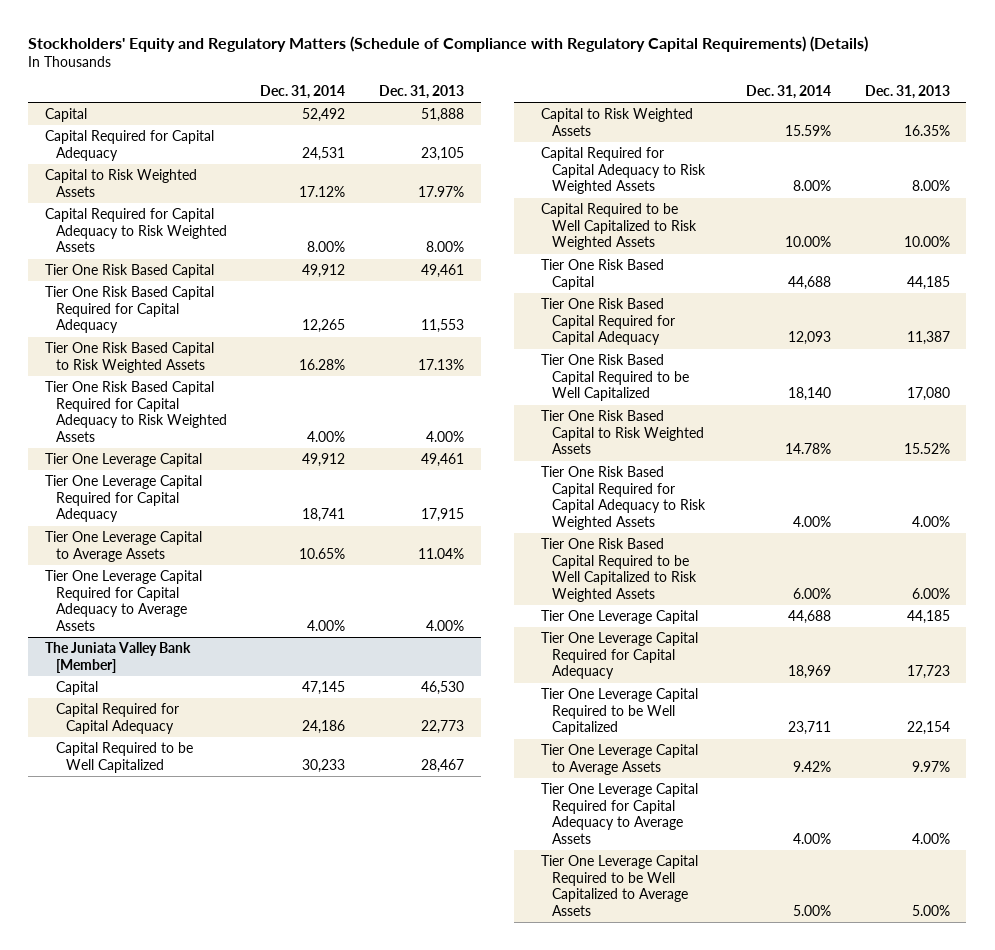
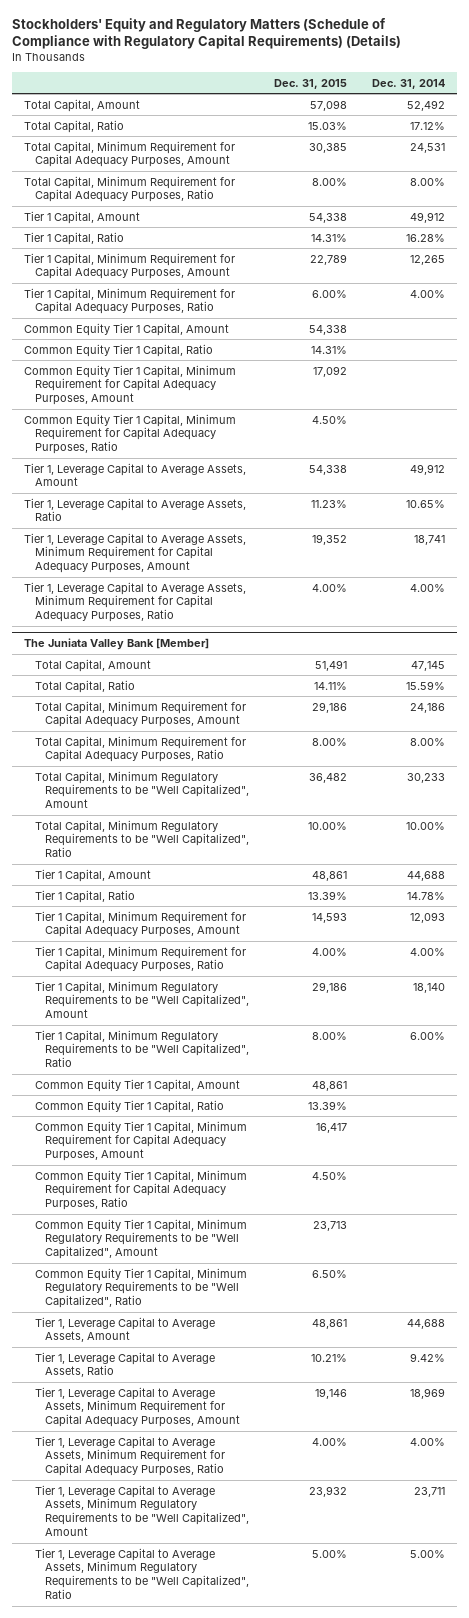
- | Dec. 31, 2014 | Dec. 31, 2013
+ | Dec. 31, 2015 | Dec. 31, 2014
- Capital | 52,492 | 51,888
- Capital Required for Capital Adequacy | 24,531 | 23,105
- Capital to Risk Weighted Assets | 17.12% | 17.97%
- Capital Required for Capital Adequacy to Risk Weighted Assets | 8.00% | 8.00%
- Tier One Risk Based Capital | 49,912 | 49,461
- Tier One Risk Based Capital Required for Capital Adequacy | 12,265 | 11,553
- Tier One Risk Based Capital to Risk Weighted Assets | 16.28% | 17.13%
- Tier One Risk Based Capital Required for Capital Adequacy to Risk Weighted Assets | 4.00% | 4.00%
- Tier One Leverage Capital | 49,912 | 49,461
- Tier One Leverage Capital Required for Capital Adequacy | 18,741 | 17,915
- Tier One Leverage Capital to Average Assets | 10.65% | 11.04%
- Tier One Leverage Capital Required for Capital Adequacy to Average Assets | 4.00% | 4.00%
+ Total Capital, Amount | 57,098 | 52,492
+ Total Capital, Ratio | 15.03% | 17.12%
+ Total Capital, Minimum Requirement for Capital Adequacy Purposes, Amount | 30,385 | 24,531
+ Total Capital, Minimum Requirement for Capital Adequacy Purposes, Ratio | 8.00% | 8.00%
+ Tier 1 Capital, Amount | 54,338 | 49,912
+ Tier 1 Capital, Ratio | 14.31% | 16.28%
+ Tier 1 Capital, Minimum Requirement for Capital Adequacy Purposes, Amount | 22,789 | 12,265
+ Tier 1 Capital, Minimum Requirement for Capital Adequacy Purposes, Ratio | 6.00% | 4.00%
+ Common Equity Tier 1 Capital, Amount | 54,338 |
+ Common Equity Tier 1 Capital, Ratio | 14.31% |
+ Common Equity Tier 1 Capital, Minimum Requirement for Capital Adequacy Purposes, Amount | 17,092 |
+ Common Equity Tier 1 Capital, Minimum Requirement for Capital Adequacy Purposes, Ratio | 4.50% |
+ Tier 1, Leverage Capital to Average Assets, Amount | 54,338 | 49,912
+ Tier 1, Leverage Capital to Average Assets, Ratio | 11.23% | 10.65%
+ Tier 1, Leverage Capital to Average Assets, Minimum Requirement for Capital Adequacy Purposes, Amount | 19,352 | 18,741
+ Tier 1, Leverage Capital to Average Assets, Minimum Requirement for Capital Adequacy Purposes, Ratio | 4.00% | 4.00%
@ The Juniata Valley Bank [Member]
- Capital | 47,145 | 46,530
- Capital Required for Capital Adequacy | 24,186 | 22,773
- Capital Required to be Well Capitalized | 30,233 | 28,467
- Capital to Risk Weighted Assets | 15.59% | 16.35%
- Capital Required for Capital Adequacy to Risk Weighted Assets | 8.00% | 8.00%
- Capital Required to be Well Capitalized to Risk Weighted Assets | 10.00% | 10.00%
- Tier One Risk Based Capital | 44,688 | 44,185
- Tier One Risk Based Capital Required for Capital Adequacy | 12,093 | 11,387
- Tier One Risk Based Capital Required to be Well Capitalized | 18,140 | 17,080
- Tier One Risk Based Capital to Risk Weighted Assets | 14.78% | 15.52%
- Tier One Risk Based Capital Required for Capital Adequacy to Risk Weighted Assets | 4.00% | 4.00%
- Tier One Risk Based Capital Required to be Well Capitalized to Risk Weighted Assets | 6.00% | 6.00%
- Tier One Leverage Capital | 44,688 | 44,185
- Tier One Leverage Capital Required for Capital Adequacy | 18,969 | 17,723
- Tier One Leverage Capital Required to be Well Capitalized | 23,711 | 22,154
- Tier One Leverage Capital to Average Assets | 9.42% | 9.97%
- Tier One Leverage Capital Required for Capital Adequacy to Average Assets | 4.00% | 4.00%
- Tier One Leverage Capital Required to be Well Capitalized to Average Assets | 5.00% | 5.00%
+ Total Capital, Amount | 51,491 | 47,145
+ Total Capital, Ratio | 14.11% | 15.59%
+ Total Capital, Minimum Requirement for Capital Adequacy Purposes, Amount | 29,186 | 24,186
+ Total Capital, Minimum Requirement for Capital Adequacy Purposes, Ratio | 8.00% | 8.00%
+ Total Capital, Minimum Regulatory Requirements to be "Well Capitalized", Amount | 36,482 | 30,233
+ Total Capital, Minimum Regulatory Requirements to be "Well Capitalized", Ratio | 10.00% | 10.00%
+ Tier 1 Capital, Amount | 48,861 | 44,688
+ Tier 1 Capital, Ratio | 13.39% | 14.78%
+ Tier 1 Capital, Minimum Requirement for Capital Adequacy Purposes, Amount | 14,593 | 12,093
+ Tier 1 Capital, Minimum Requirement for Capital Adequacy Purposes, Ratio | 4.00% | 4.00%
+ Tier 1 Capital, Minimum Regulatory Requirements to be "Well Capitalized", Amount | 29,186 | 18,140
+ Tier 1 Capital, Minimum Regulatory Requirements to be "Well Capitalized", Ratio | 8.00% | 6.00%
+ Common Equity Tier 1 Capital, Amount | 48,861 |
+ Common Equity Tier 1 Capital, Ratio | 13.39% |
+ Common Equity Tier 1 Capital, Minimum Requirement for Capital Adequacy Purposes, Amount | 16,417 |
+ Common Equity Tier 1 Capital, Minimum Requirement for Capital Adequacy Purposes, Ratio | 4.50% |
+ Common Equity Tier 1 Capital, Minimum Regulatory Requirements to be "Well Capitalized", Amount | 23,713 |
+ Common Equity Tier 1 Capital, Minimum Regulatory Requirements to be "Well Capitalized", Ratio | 6.50% |
+ Tier 1, Leverage Capital to Average Assets, Amount | 48,861 | 44,688
+ Tier 1, Leverage Capital to Average Assets, Ratio | 10.21% | 9.42%
+ Tier 1, Leverage Capital to Average Assets, Minimum Requirement for Capital Adequacy Purposes, Amount | 19,146 | 18,969
+ Tier 1, Leverage Capital to Average Assets, Minimum Requirement for Capital Adequacy Purposes, Ratio | 4.00% | 4.00%
+ Tier 1, Leverage Capital to Average Assets, Minimum Regulatory Requirements to be "Well Capitalized", Amount | 23,932 | 23,711
+ Tier 1, Leverage Capital to Average Assets, Minimum Regulatory Requirements to be "Well Capitalized", Ratio | 5.00% | 5.00%

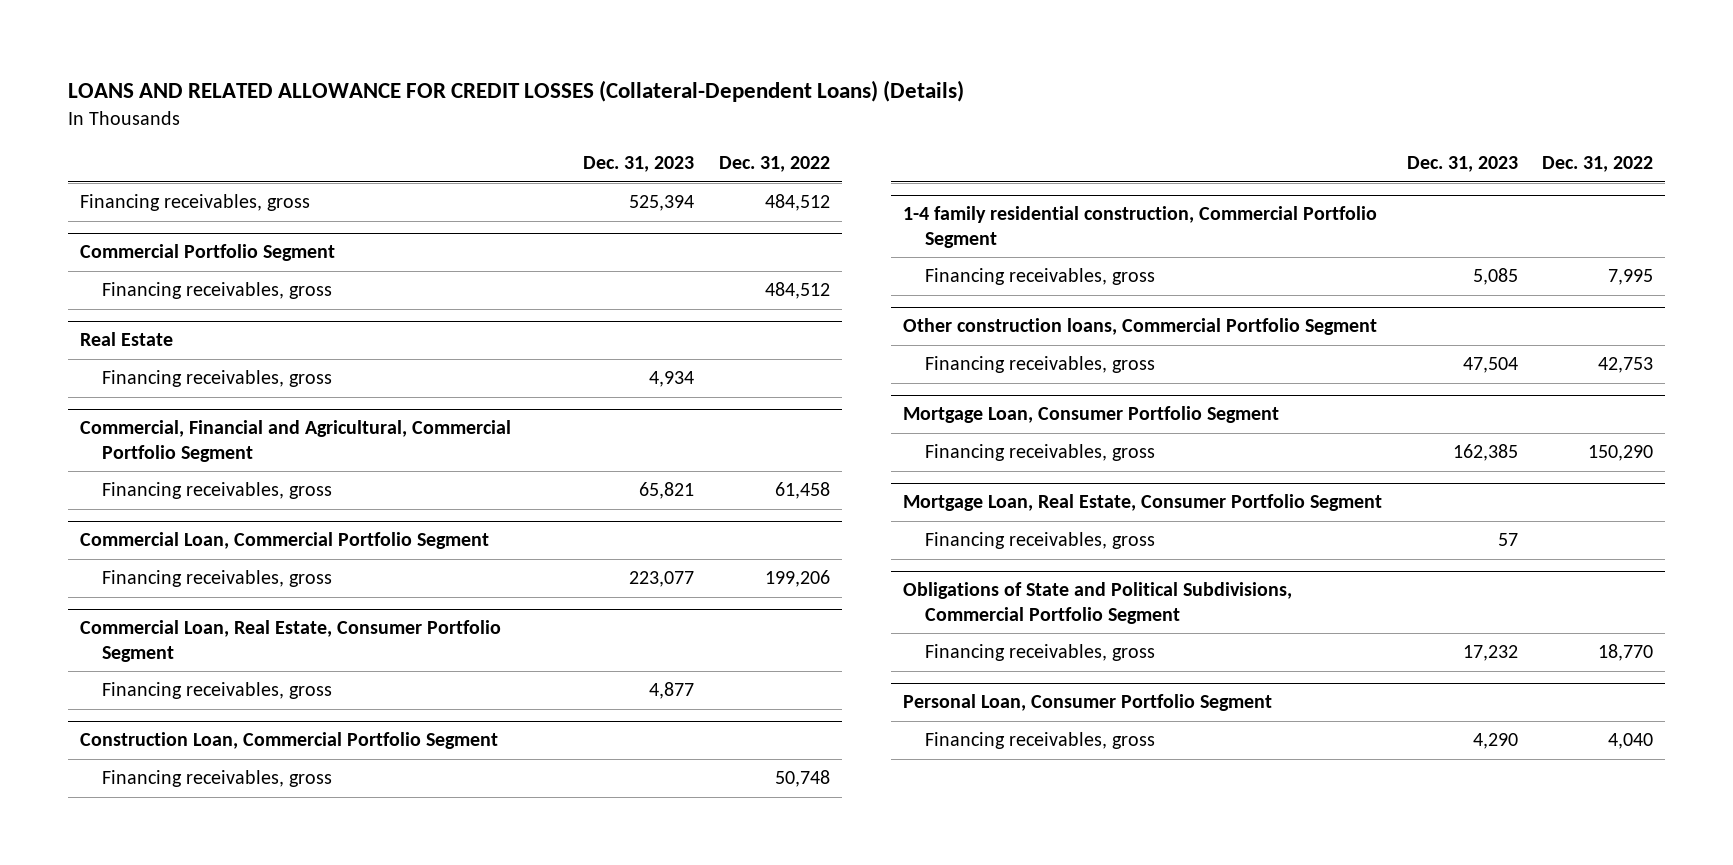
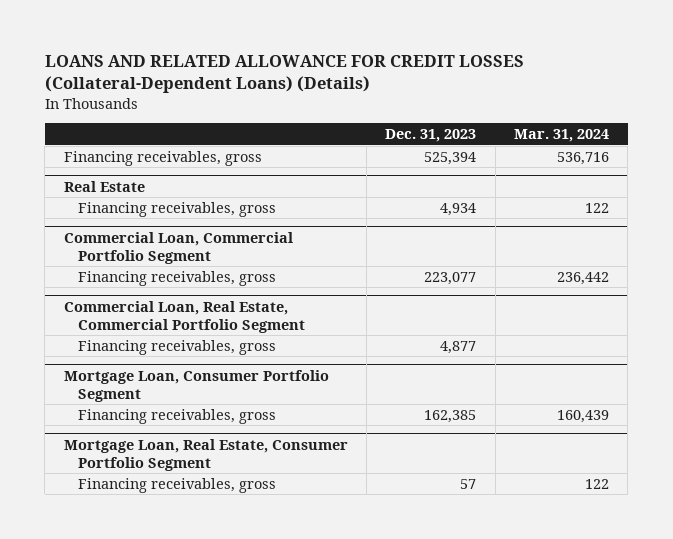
- | Dec. 31, 2023 | Dec. 31, 2022
+ | Dec. 31, 2023 | Mar. 31, 2024
- Commercial Portfolio Segment
- Financing receivables, gross | | 484,512
- Commercial, Financial and Agricultural, Commercial Portfolio Segment
- Financing receivables, gross | 65,821 | 61,458
- Commercial Loan, Real Estate, Consumer Portfolio Segment
+ Commercial Loan, Real Estate, Commercial Portfolio Segment
- Construction Loan, Commercial Portfolio Segment
- Financing receivables, gross | | 50,748
- 1-4 family residential construction, Commercial Portfolio Segment
- Financing receivables, gross | 5,085 | 7,995
- Other construction loans, Commercial Portfolio Segment
- Financing receivables, gross | 47,504 | 42,753
- Obligations of State and Political Subdivisions, Commercial Portfolio Segment
- Financing receivables, gross | 17,232 | 18,770
- Personal Loan, Consumer Portfolio Segment
- Financing receivables, gross | 4,290 | 4,040

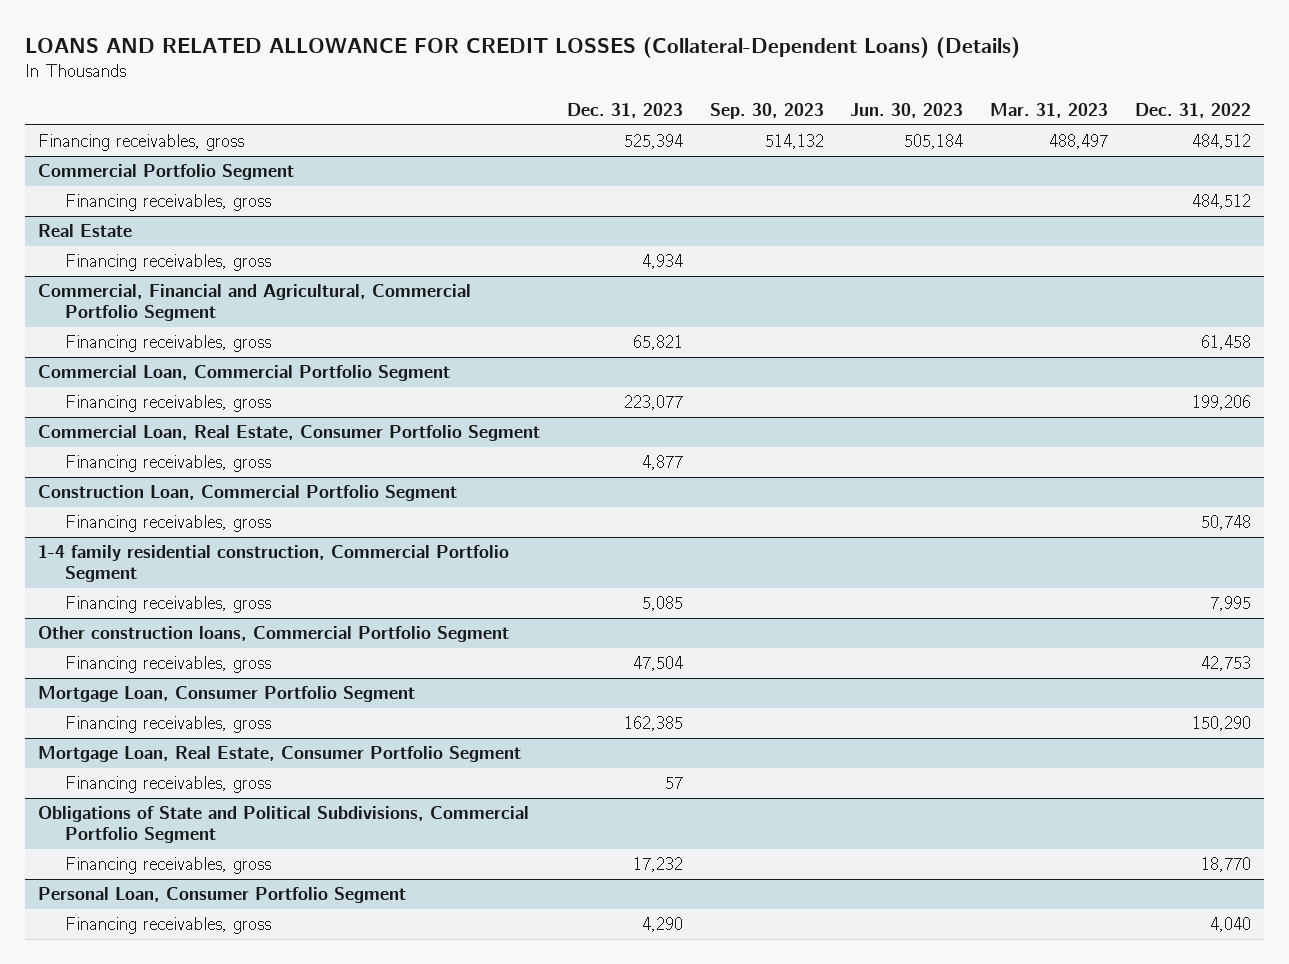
- | Dec. 31, 2023 | Mar. 31, 2024
+ | Dec. 31, 2023 | Sep. 30, 2023 | Jun. 30, 2023 | Mar. 31, 2023 | Dec. 31, 2022
+ Commercial Portfolio Segment
+ Financing receivables, gross | | | | | 484,512
+ Commercial, Financial and Agricultural, Commercial Portfolio Segment
+ Financing receivables, gross | 65,821 | | | | 61,458
- Commercial Loan, Real Estate, Commercial Portfolio Segment
+ Commercial Loan, Real Estate, Consumer Portfolio Segment
+ Construction Loan, Commercial Portfolio Segment
+ Financing receivables, gross | | | | | 50,748
+ 1-4 family residential construction, Commercial Portfolio Segment
+ Financing receivables, gross | 5,085 | | | | 7,995
+ Other construction loans, Commercial Portfolio Segment
+ Financing receivables, gross | 47,504 | | | | 42,753
+ Obligations of State and Political Subdivisions, Commercial Portfolio Segment
+ Financing receivables, gross | 17,232 | | | | 18,770
+ Personal Loan, Consumer Portfolio Segment
+ Financing receivables, gross | 4,290 | | | | 4,040

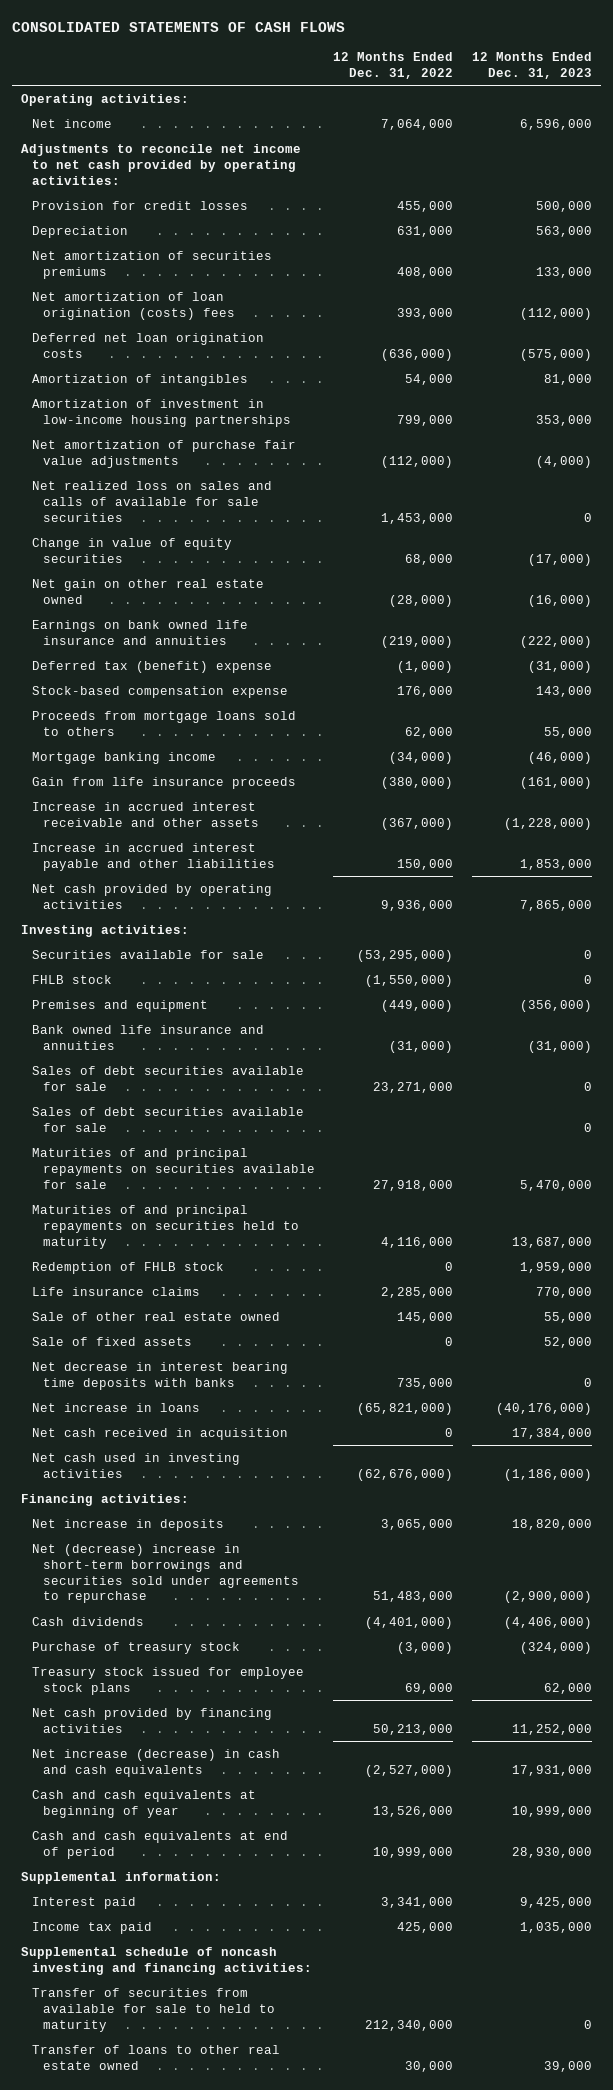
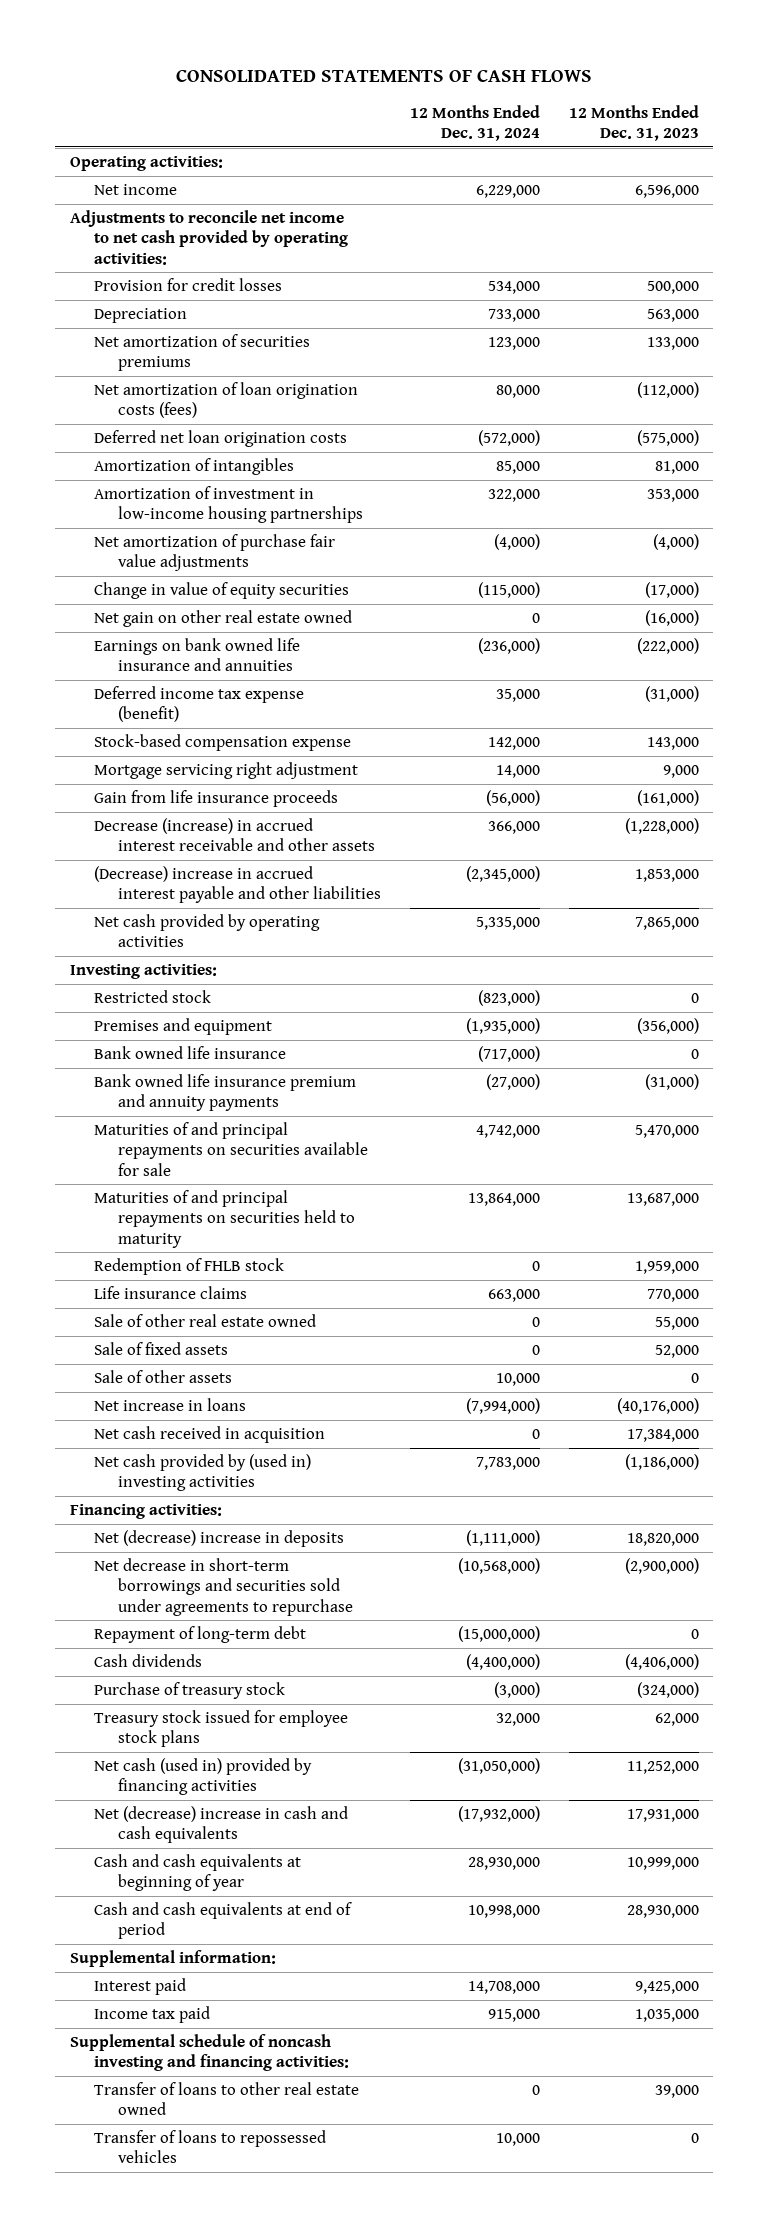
- | 12 Months Ended Dec. 31, 2022 | 12 Months Ended Dec. 31, 2023
+ | 12 Months Ended Dec. 31, 2024 | 12 Months Ended Dec. 31, 2023
- Net amortization of loan origination (costs) fees | 393,000 | (112,000)
+ Net amortization of loan origination costs (fees) | 80,000 | (112,000)
- Net realized loss on sales and calls of available for sale securities | 1,453,000 | 0
- Deferred tax (benefit) expense | (1,000) | (31,000)
+ Deferred income tax expense (benefit) | 35,000 | (31,000)
- Proceeds from mortgage loans sold to others | 62,000 | 55,000
- Mortgage banking income | (34,000) | (46,000)
+ Mortgage servicing right adjustment | 14,000 | 9,000
- Increase in accrued interest receivable and other assets | (367,000) | (1,228,000)
- Increase in accrued interest payable and other liabilities | 150,000 | 1,853,000
+ Decrease (increase) in accrued interest receivable and other assets | 366,000 | (1,228,000)
+ (Decrease) increase in accrued interest payable and other liabilities | (2,345,000) | 1,853,000
- Securities available for sale | (53,295,000) | 0
- FHLB stock | (1,550,000) | 0
+ Restricted stock | (823,000) | 0
- Bank owned life insurance and annuities | (31,000) | (31,000)
- Sales of debt securities available for sale | 23,271,000 | 0
- Sales of debt securities available for sale | | 0
+ Bank owned life insurance | (717,000) | 0
+ Bank owned life insurance premium and annuity payments | (27,000) | (31,000)
- Net decrease in interest bearing time deposits with banks | 735,000 | 0
+ Sale of other assets | 10,000 | 0
- Net cash used in investing activities | (62,676,000) | (1,186,000)
+ Net cash provided by (used in) investing activities | 7,783,000 | (1,186,000)
- Net increase in deposits | 3,065,000 | 18,820,000
- Net (decrease) increase in short-term borrowings and securities sold under agreements to repurchase | 51,483,000 | (2,900,000)
+ Net (decrease) increase in deposits | (1,111,000) | 18,820,000
+ Net decrease in short-term borrowings and securities sold under agreements to repurchase | (10,568,000) | (2,900,000)
+ Repayment of long-term debt | (15,000,000) | 0
- Net cash provided by financing activities | 50,213,000 | 11,252,000
- Net increase (decrease) in cash and cash equivalents | (2,527,000) | 17,931,000
+ Net cash (used in) provided by financing activities | (31,050,000) | 11,252,000
+ Net (decrease) increase in cash and cash equivalents | (17,932,000) | 17,931,000
- Transfer of securities from available for sale to held to maturity | 212,340,000 | 0
+ Transfer of loans to repossessed vehicles | 10,000 | 0

